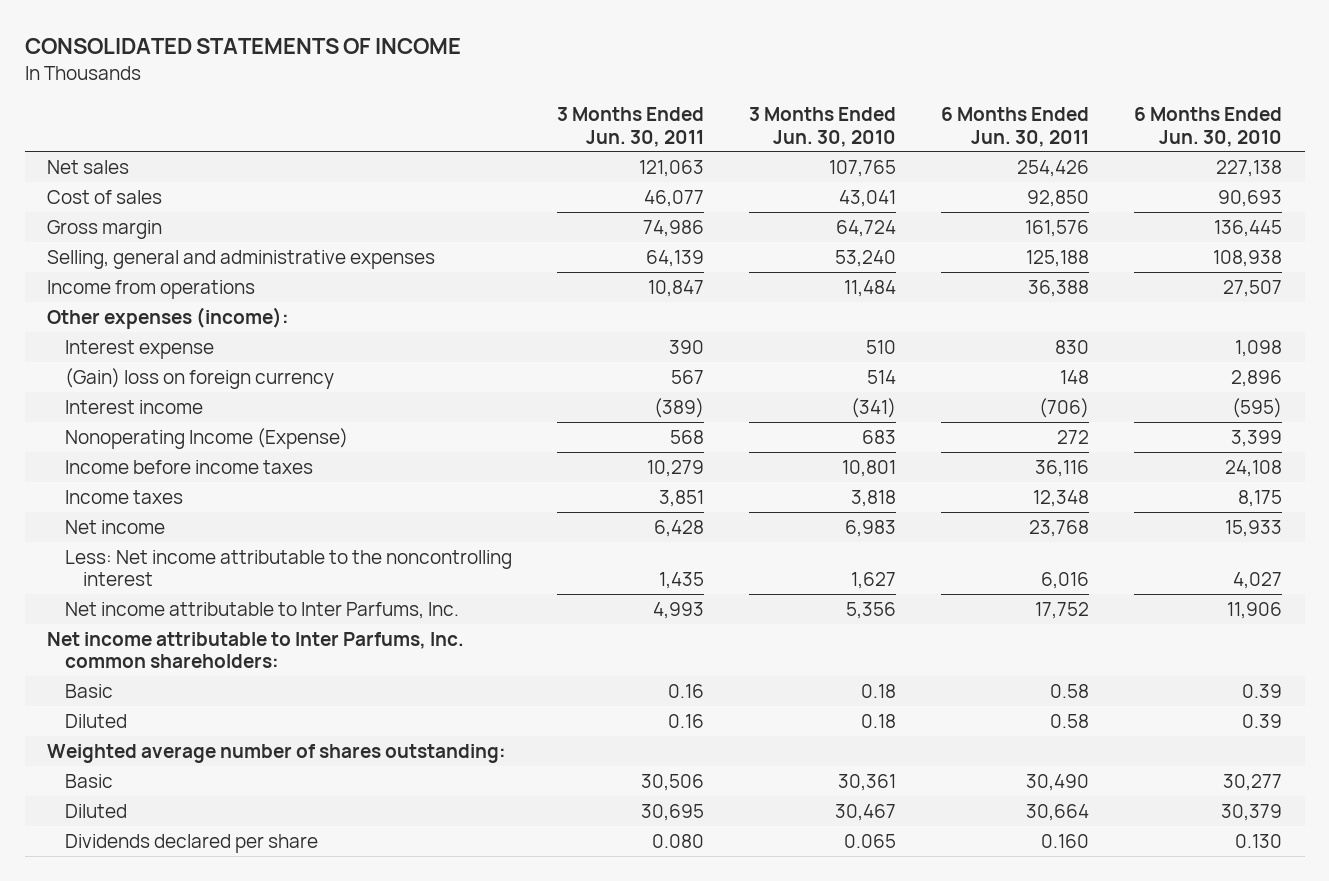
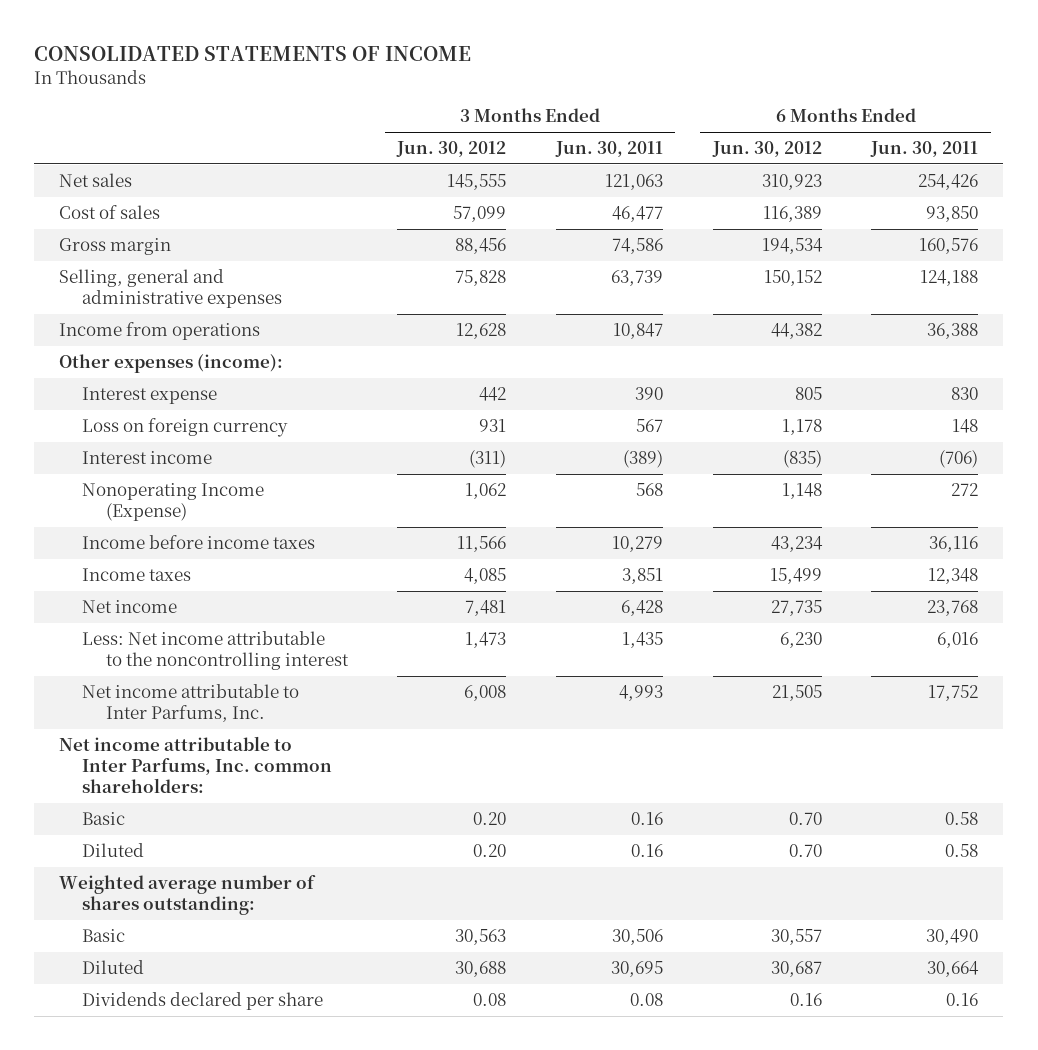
- | 3 Months Ended Jun. 30, 2011 | 3 Months Ended Jun. 30, 2010 | 6 Months Ended Jun. 30, 2011 | 6 Months Ended Jun. 30, 2010
+ | 3 Months Ended Jun. 30, 2012 | 3 Months Ended Jun. 30, 2011 | 6 Months Ended Jun. 30, 2012 | 6 Months Ended Jun. 30, 2011
- Cost of sales | 46,077 | 43,041 | 92,850 | 90,693
- Gross margin | 74,986 | 64,724 | 161,576 | 136,445
- Selling, general and administrative expenses | 64,139 | 53,240 | 125,188 | 108,938
+ Cost of sales | 57,099 | 46,477 | 116,389 | 93,850
+ Gross margin | 88,456 | 74,586 | 194,534 | 160,576
+ Selling, general and administrative expenses | 75,828 | 63,739 | 150,152 | 124,188
- (Gain) loss on foreign currency | 567 | 514 | 148 | 2,896
+ Loss on foreign currency | 931 | 567 | 1,178 | 148
- Dividends declared per share | 0.080 | 0.065 | 0.160 | 0.130
+ Dividends declared per share | 0.08 | 0.08 | 0.16 | 0.16

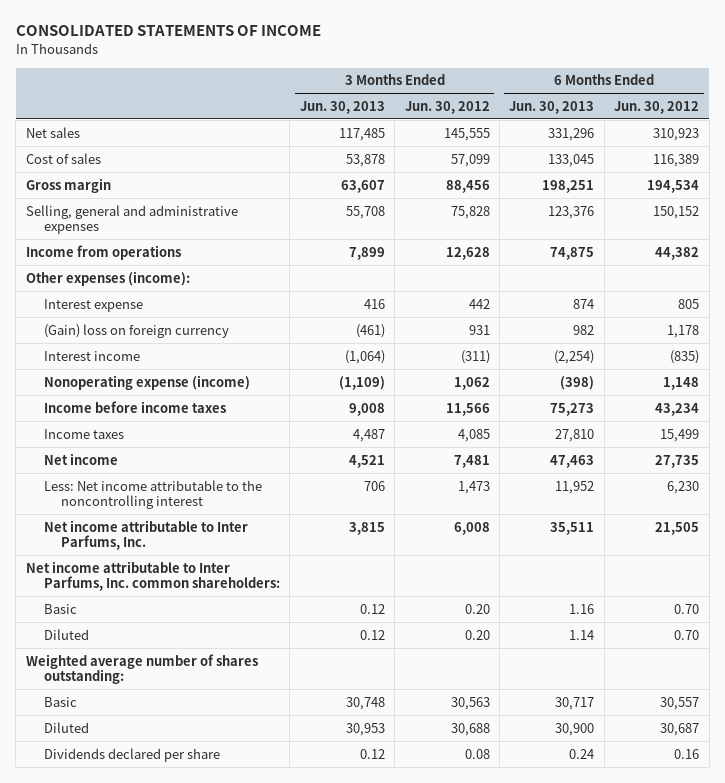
- | 3 Months Ended Jun. 30, 2012 | 3 Months Ended Jun. 30, 2011 | 6 Months Ended Jun. 30, 2012 | 6 Months Ended Jun. 30, 2011
+ | 3 Months Ended Jun. 30, 2013 | 3 Months Ended Jun. 30, 2012 | 6 Months Ended Jun. 30, 2013 | 6 Months Ended Jun. 30, 2012
- Loss on foreign currency | 931 | 567 | 1,178 | 148
+ (Gain) loss on foreign currency | (461) | 931 | 982 | 1,178
- Nonoperating Income (Expense) | 1,062 | 568 | 1,148 | 272
+ Nonoperating expense (income) | (1,109) | 1,062 | (398) | 1,148

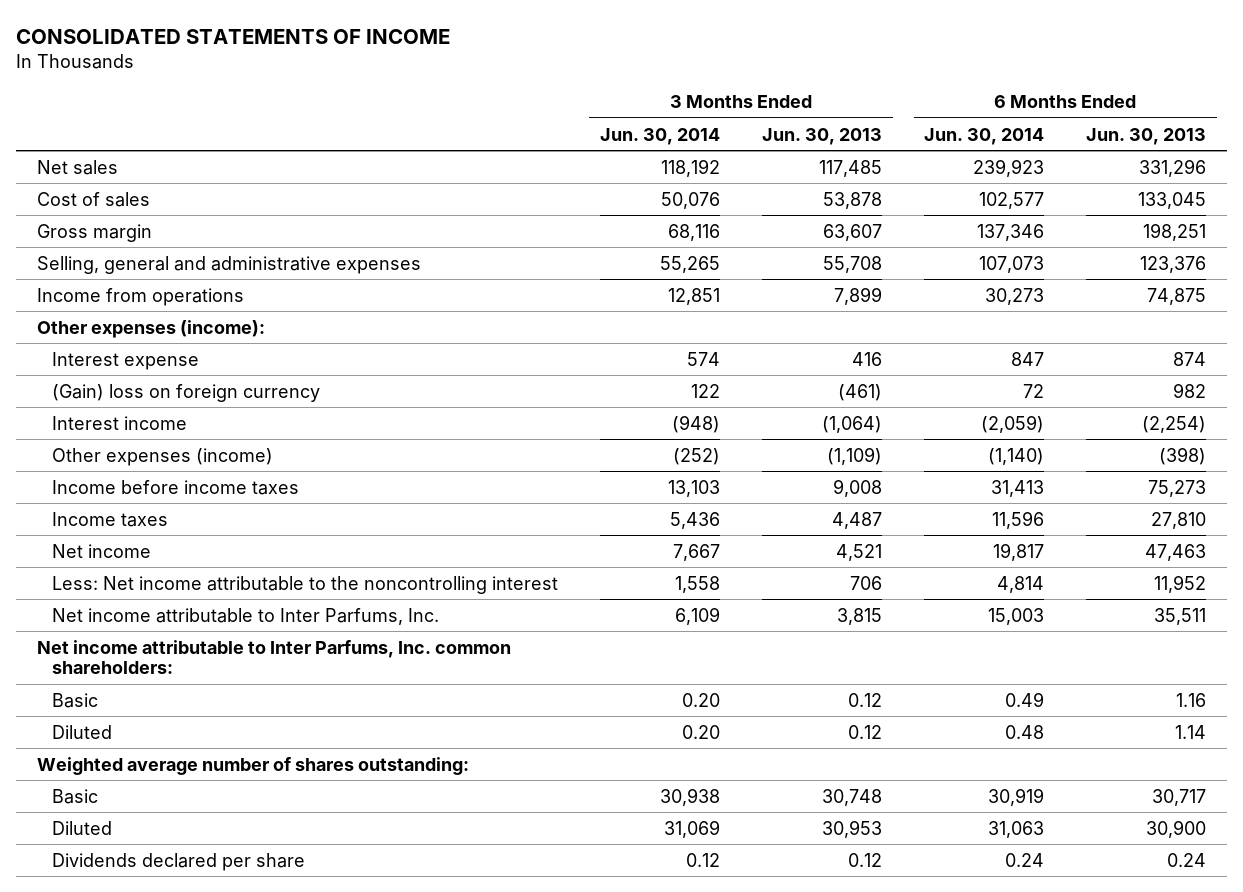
- | 3 Months Ended Jun. 30, 2013 | 3 Months Ended Jun. 30, 2012 | 6 Months Ended Jun. 30, 2013 | 6 Months Ended Jun. 30, 2012
+ | 3 Months Ended Jun. 30, 2014 | 3 Months Ended Jun. 30, 2013 | 6 Months Ended Jun. 30, 2014 | 6 Months Ended Jun. 30, 2013
- Nonoperating expense (income) | (1,109) | 1,062 | (398) | 1,148
+ Other expenses (income) | (252) | (1,109) | (1,140) | (398)

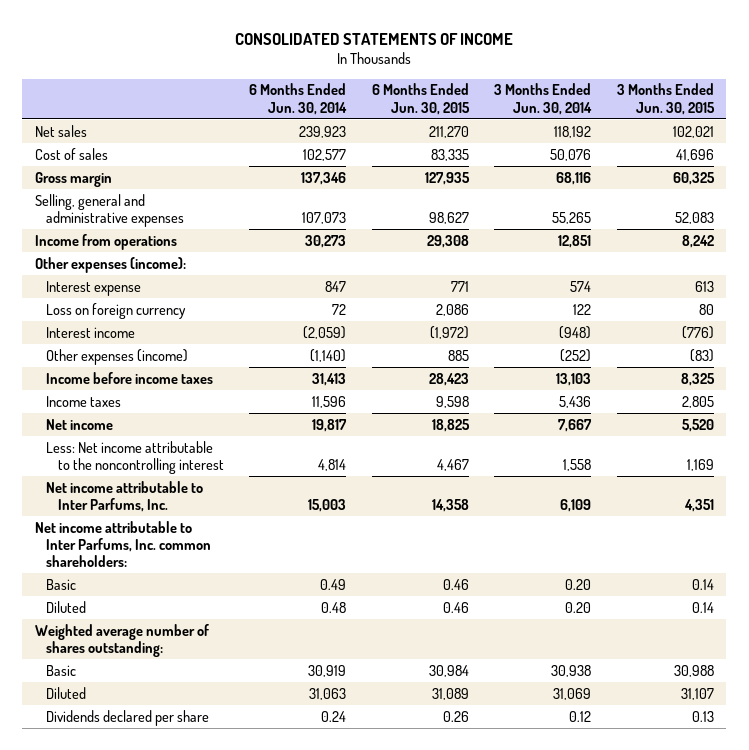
- | 3 Months Ended Jun. 30, 2014 | 3 Months Ended Jun. 30, 2013 | 6 Months Ended Jun. 30, 2014 | 6 Months Ended Jun. 30, 2013
+ | 6 Months Ended Jun. 30, 2014 | 6 Months Ended Jun. 30, 2015 | 3 Months Ended Jun. 30, 2014 | 3 Months Ended Jun. 30, 2015
- (Gain) loss on foreign currency | 122 | (461) | 72 | 982
+ Loss on foreign currency | 72 | 2,086 | 122 | 80

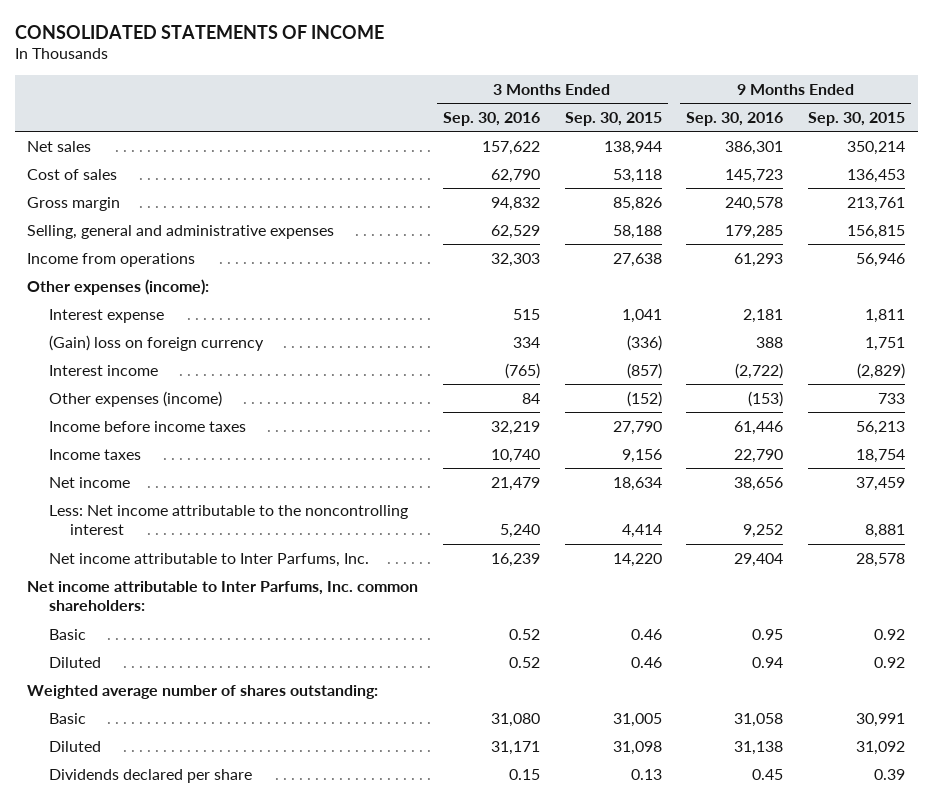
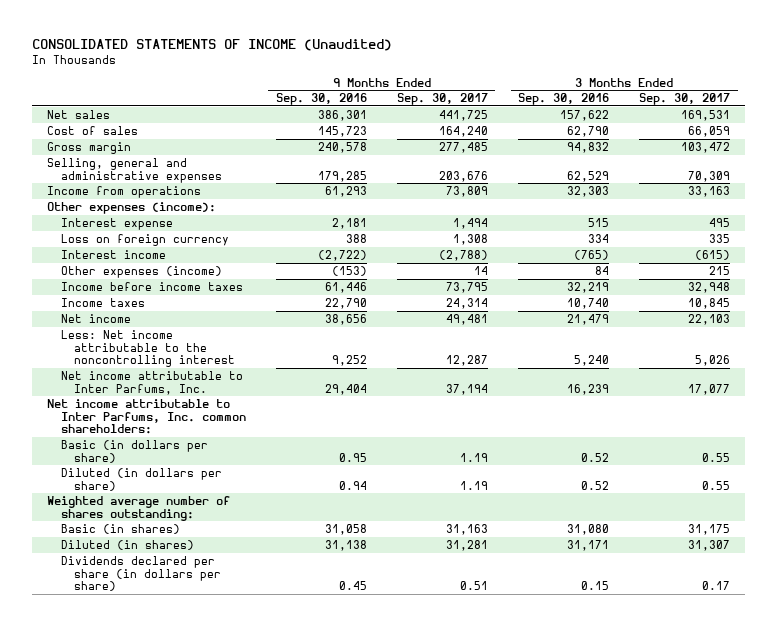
- CONSOLIDATED STATEMENTS OF INCOME
+ CONSOLIDATED STATEMENTS OF INCOME (Unaudited)
- | 3 Months Ended Sep. 30, 2016 | 3 Months Ended Sep. 30, 2015 | 9 Months Ended Sep. 30, 2016 | 9 Months Ended Sep. 30, 2015
+ | 9 Months Ended Sep. 30, 2016 | 9 Months Ended Sep. 30, 2017 | 3 Months Ended Sep. 30, 2016 | 3 Months Ended Sep. 30, 2017
- (Gain) loss on foreign currency | 334 | (336) | 388 | 1,751
+ Loss on foreign currency | 388 | 1,308 | 334 | 335
- Basic | 0.52 | 0.46 | 0.95 | 0.92
- Diluted | 0.52 | 0.46 | 0.94 | 0.92
+ Basic (in dollars per share) | 0.95 | 1.19 | 0.52 | 0.55
+ Diluted (in dollars per share) | 0.94 | 1.19 | 0.52 | 0.55
- Basic | 31,080 | 31,005 | 31,058 | 30,991
- Diluted | 31,171 | 31,098 | 31,138 | 31,092
- Dividends declared per share | 0.15 | 0.13 | 0.45 | 0.39
+ Basic (in shares) | 31,058 | 31,163 | 31,080 | 31,175
+ Diluted (in shares) | 31,138 | 31,281 | 31,171 | 31,307
+ Dividends declared per share (in dollars per share) | 0.45 | 0.51 | 0.15 | 0.17

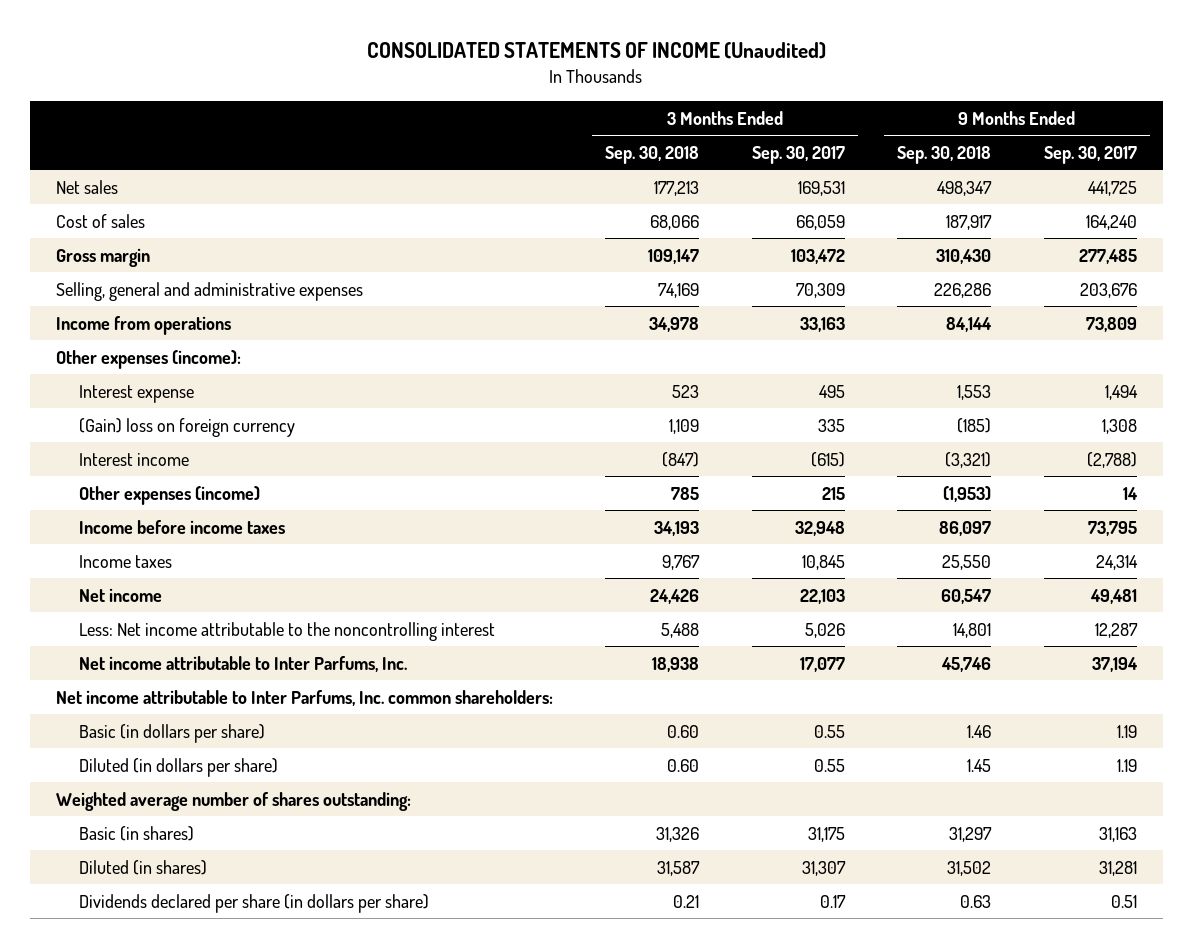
- | 9 Months Ended Sep. 30, 2016 | 9 Months Ended Sep. 30, 2017 | 3 Months Ended Sep. 30, 2016 | 3 Months Ended Sep. 30, 2017
+ | 3 Months Ended Sep. 30, 2018 | 3 Months Ended Sep. 30, 2017 | 9 Months Ended Sep. 30, 2018 | 9 Months Ended Sep. 30, 2017
- Loss on foreign currency | 388 | 1,308 | 334 | 335
+ (Gain) loss on foreign currency | 1,109 | 335 | (185) | 1,308

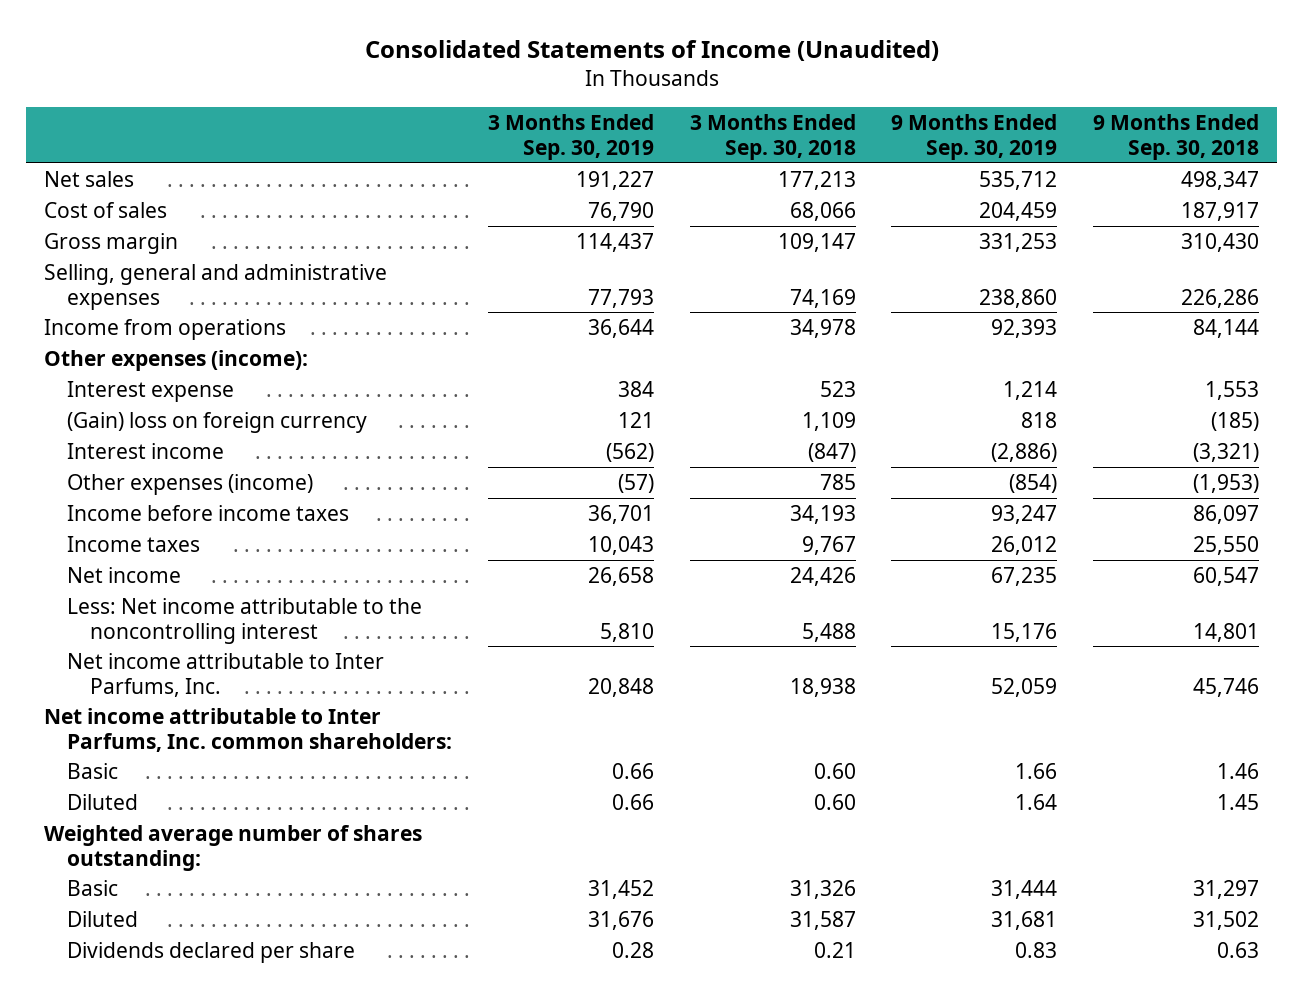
- CONSOLIDATED STATEMENTS OF INCOME (Unaudited)
+ Consolidated Statements of Income (Unaudited)
- | 3 Months Ended Sep. 30, 2018 | 3 Months Ended Sep. 30, 2017 | 9 Months Ended Sep. 30, 2018 | 9 Months Ended Sep. 30, 2017
+ | 3 Months Ended Sep. 30, 2019 | 3 Months Ended Sep. 30, 2018 | 9 Months Ended Sep. 30, 2019 | 9 Months Ended Sep. 30, 2018
- Basic (in dollars per share) | 0.60 | 0.55 | 1.46 | 1.19
- Diluted (in dollars per share) | 0.60 | 0.55 | 1.45 | 1.19
+ Basic | 0.66 | 0.60 | 1.66 | 1.46
+ Diluted | 0.66 | 0.60 | 1.64 | 1.45
- Basic (in shares) | 31,326 | 31,175 | 31,297 | 31,163
- Diluted (in shares) | 31,587 | 31,307 | 31,502 | 31,281
- Dividends declared per share (in dollars per share) | 0.21 | 0.17 | 0.63 | 0.51
+ Basic | 31,452 | 31,326 | 31,444 | 31,297
+ Diluted | 31,676 | 31,587 | 31,681 | 31,502
+ Dividends declared per share | 0.28 | 0.21 | 0.83 | 0.63

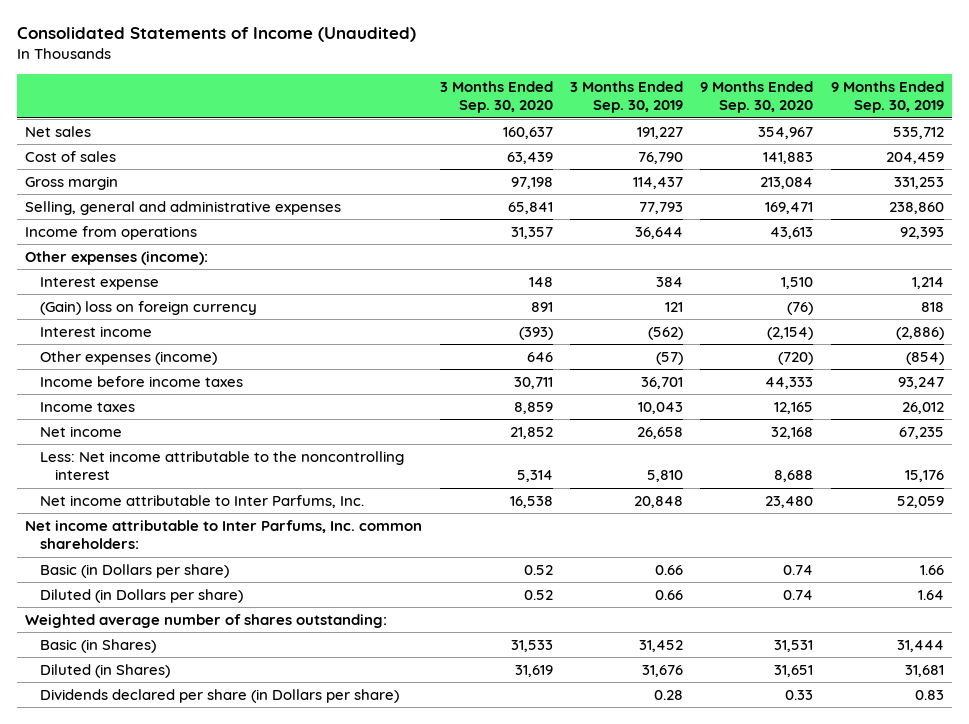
- | 3 Months Ended Sep. 30, 2019 | 3 Months Ended Sep. 30, 2018 | 9 Months Ended Sep. 30, 2019 | 9 Months Ended Sep. 30, 2018
+ | 3 Months Ended Sep. 30, 2020 | 3 Months Ended Sep. 30, 2019 | 9 Months Ended Sep. 30, 2020 | 9 Months Ended Sep. 30, 2019
- Basic | 0.66 | 0.60 | 1.66 | 1.46
- Diluted | 0.66 | 0.60 | 1.64 | 1.45
+ Basic (in Dollars per share) | 0.52 | 0.66 | 0.74 | 1.66
+ Diluted (in Dollars per share) | 0.52 | 0.66 | 0.74 | 1.64
- Basic | 31,452 | 31,326 | 31,444 | 31,297
- Diluted | 31,676 | 31,587 | 31,681 | 31,502
- Dividends declared per share | 0.28 | 0.21 | 0.83 | 0.63
+ Basic (in Shares) | 31,533 | 31,452 | 31,531 | 31,444
+ Diluted (in Shares) | 31,619 | 31,676 | 31,651 | 31,681
+ Dividends declared per share (in Dollars per share) | | 0.28 | 0.33 | 0.83

